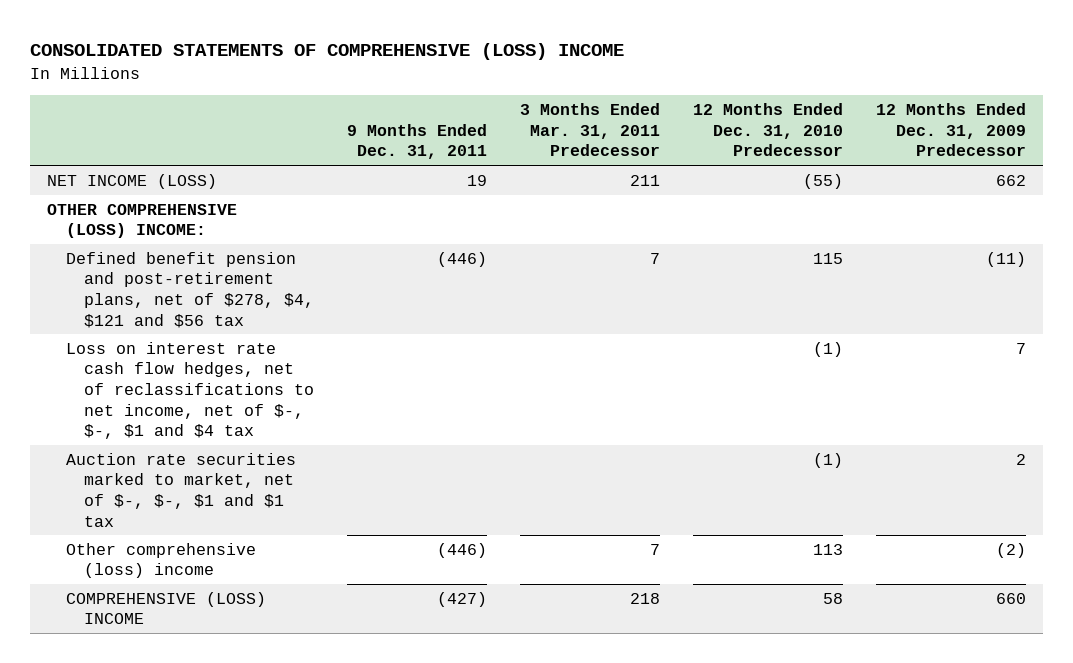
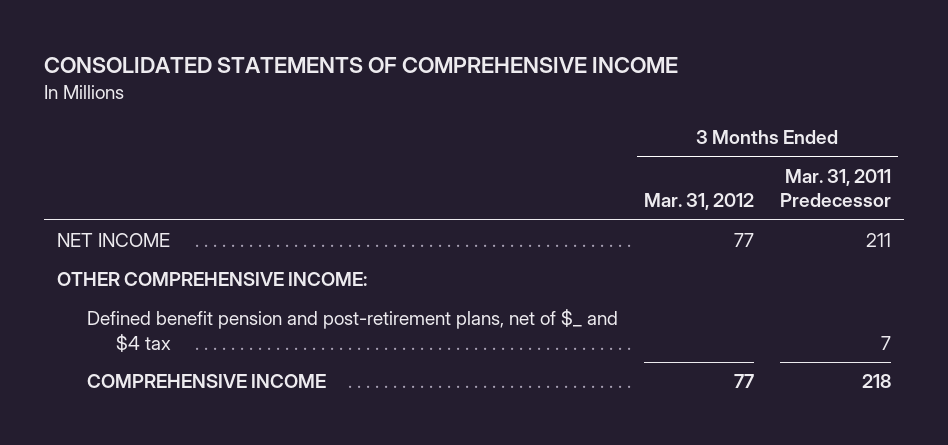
- CONSOLIDATED STATEMENTS OF COMPREHENSIVE (LOSS) INCOME
+ CONSOLIDATED STATEMENTS OF COMPREHENSIVE INCOME
- | 9 Months Ended Dec. 31, 2011 | 3 Months Ended Mar. 31, 2011 Predecessor | 12 Months Ended Dec. 31, 2010 Predecessor | 12 Months Ended Dec. 31, 2009 Predecessor
+ | 3 Months Ended Mar. 31, 2012 | 3 Months Ended Mar. 31, 2011 Predecessor
- NET INCOME (LOSS) | 19 | 211 | (55) | 662
- OTHER COMPREHENSIVE (LOSS) INCOME:
- Defined benefit pension and post-retirement plans, net of $278, $4, $121 and $56 tax | (446) | 7 | 115 | (11)
- Loss on interest rate cash flow hedges, net of reclassifications to net income, net of $-, $-, $1 and $4 tax | | | (1) | 7
- Auction rate securities marked to market, net of $-, $-, $1 and $1 tax | | | (1) | 2
- Other comprehensive (loss) income | (446) | 7 | 113 | (2)
- COMPREHENSIVE (LOSS) INCOME | (427) | 218 | 58 | 660
+ NET INCOME | 77 | 211
+ OTHER COMPREHENSIVE INCOME:
+ Defined benefit pension and post-retirement plans, net of $_ and $4 tax | | 7
+ COMPREHENSIVE INCOME | 77 | 218

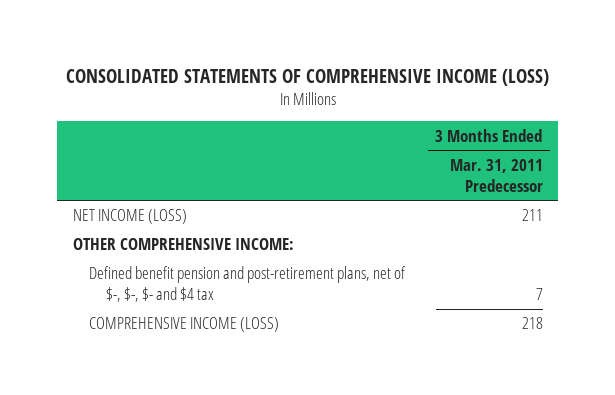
- CONSOLIDATED STATEMENTS OF COMPREHENSIVE INCOME
+ CONSOLIDATED STATEMENTS OF COMPREHENSIVE INCOME (LOSS)
- | 3 Months Ended Mar. 31, 2012 | 3 Months Ended Mar. 31, 2011 Predecessor
+ | 3 Months Ended Mar. 31, 2011 Predecessor
- NET INCOME | 77 | 211
+ NET INCOME (LOSS) | 211
- Defined benefit pension and post-retirement plans, net of $_ and $4 tax | | 7
- COMPREHENSIVE INCOME | 77 | 218
+ Defined benefit pension and post-retirement plans, net of $-, $-, $- and $4 tax | 7
+ COMPREHENSIVE INCOME (LOSS) | 218

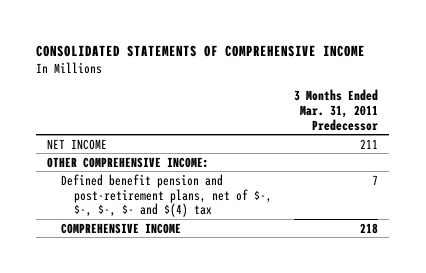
- CONSOLIDATED STATEMENTS OF COMPREHENSIVE INCOME (LOSS)
+ CONSOLIDATED STATEMENTS OF COMPREHENSIVE INCOME
- NET INCOME (LOSS) | 211
+ NET INCOME | 211
- Defined benefit pension and post-retirement plans, net of $-, $-, $- and $4 tax | 7
- COMPREHENSIVE INCOME (LOSS) | 218
+ Defined benefit pension and post-retirement plans, net of $-, $-, $-, $- and $(4) tax | 7
+ COMPREHENSIVE INCOME | 218

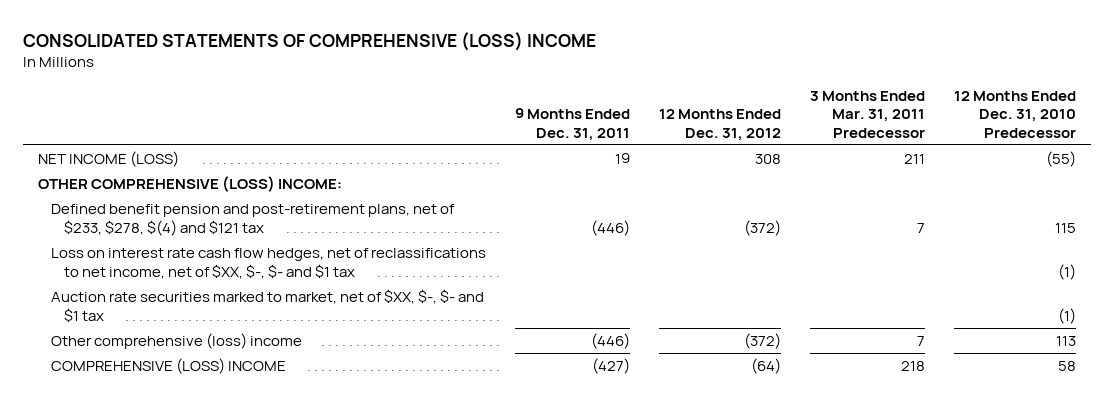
- CONSOLIDATED STATEMENTS OF COMPREHENSIVE INCOME
+ CONSOLIDATED STATEMENTS OF COMPREHENSIVE (LOSS) INCOME
- | 3 Months Ended Mar. 31, 2011 Predecessor
+ | 9 Months Ended Dec. 31, 2011 | 12 Months Ended Dec. 31, 2012 | 3 Months Ended Mar. 31, 2011 Predecessor | 12 Months Ended Dec. 31, 2010 Predecessor
- NET INCOME | 211
- OTHER COMPREHENSIVE INCOME:
- Defined benefit pension and post-retirement plans, net of $-, $-, $-, $- and $(4) tax | 7
- COMPREHENSIVE INCOME | 218
+ NET INCOME (LOSS) | 19 | 308 | 211 | (55)
+ OTHER COMPREHENSIVE (LOSS) INCOME:
+ Defined benefit pension and post-retirement plans, net of $233, $278, $(4) and $121 tax | (446) | (372) | 7 | 115
+ Loss on interest rate cash flow hedges, net of reclassifications to net income, net of $XX, $-, $- and $1 tax | | | | (1)
+ Auction rate securities marked to market, net of $XX, $-, $- and $1 tax | | | | (1)
+ Other comprehensive (loss) income | (446) | (372) | 7 | 113
+ COMPREHENSIVE (LOSS) INCOME | (427) | (64) | 218 | 58

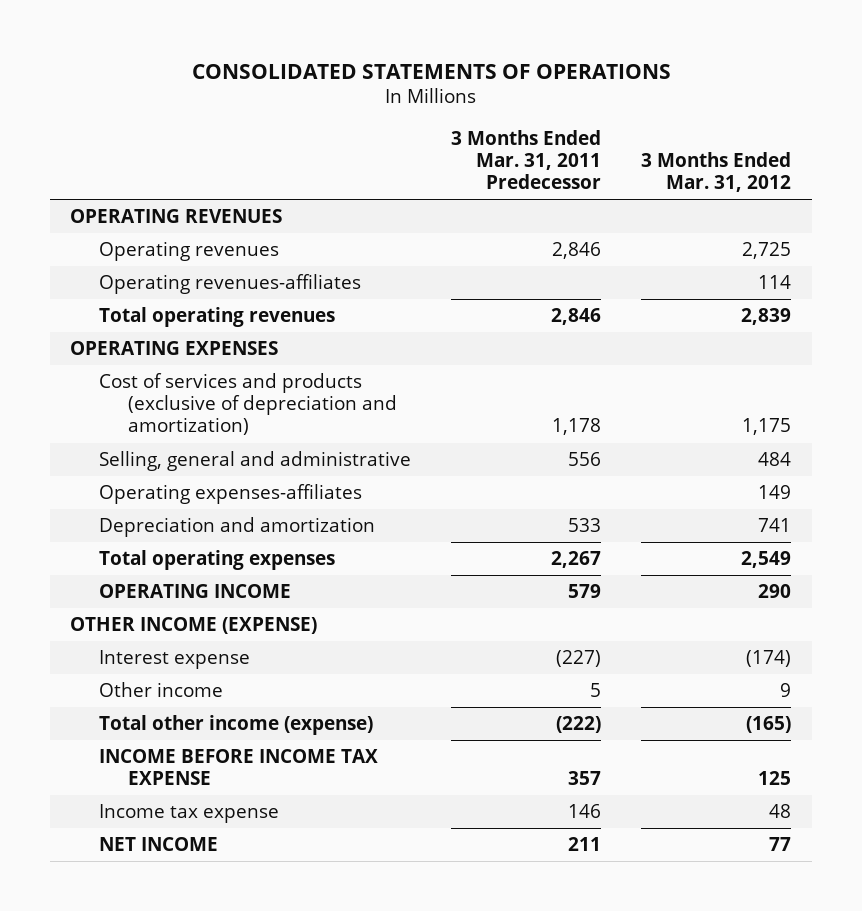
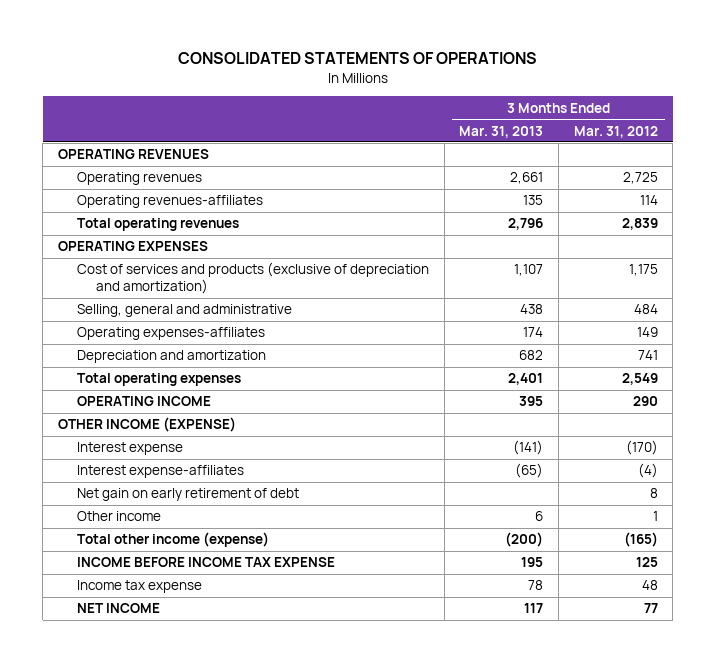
- | 3 Months Ended Mar. 31, 2011 Predecessor | 3 Months Ended Mar. 31, 2012
+ | 3 Months Ended Mar. 31, 2013 | 3 Months Ended Mar. 31, 2012
- Interest expense | (227) | (174)
- Other income | 5 | 9
+ Interest expense | (141) | (170)
+ Interest expense-affiliates | (65) | (4)
+ Net gain on early retirement of debt | | 8
+ Other income | 6 | 1

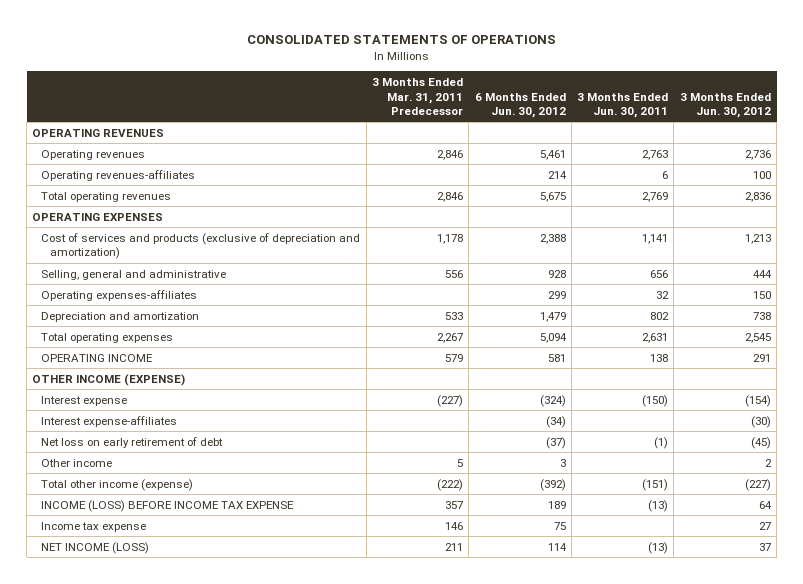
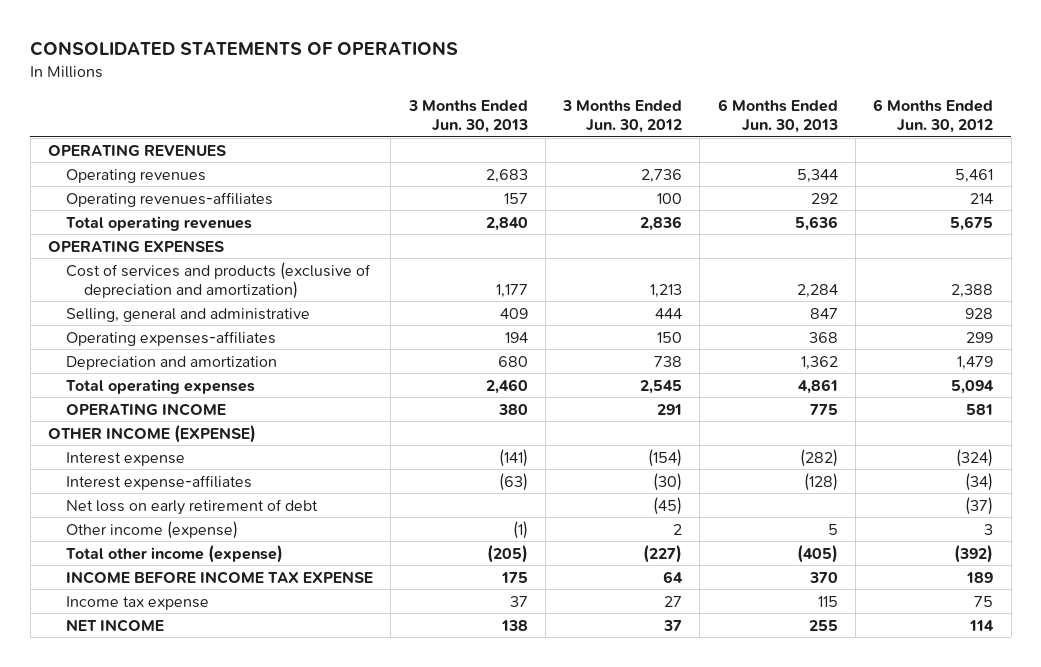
- | 3 Months Ended Mar. 31, 2011 Predecessor | 6 Months Ended Jun. 30, 2012 | 3 Months Ended Jun. 30, 2011 | 3 Months Ended Jun. 30, 2012
+ | 3 Months Ended Jun. 30, 2013 | 3 Months Ended Jun. 30, 2012 | 6 Months Ended Jun. 30, 2013 | 6 Months Ended Jun. 30, 2012
- Other income | 5 | 3 | | 2
+ Other income (expense) | (1) | 2 | 5 | 3
- INCOME (LOSS) BEFORE INCOME TAX EXPENSE | 357 | 189 | (13) | 64
+ INCOME BEFORE INCOME TAX EXPENSE | 175 | 64 | 370 | 189
- NET INCOME (LOSS) | 211 | 114 | (13) | 37
+ NET INCOME | 138 | 37 | 255 | 114

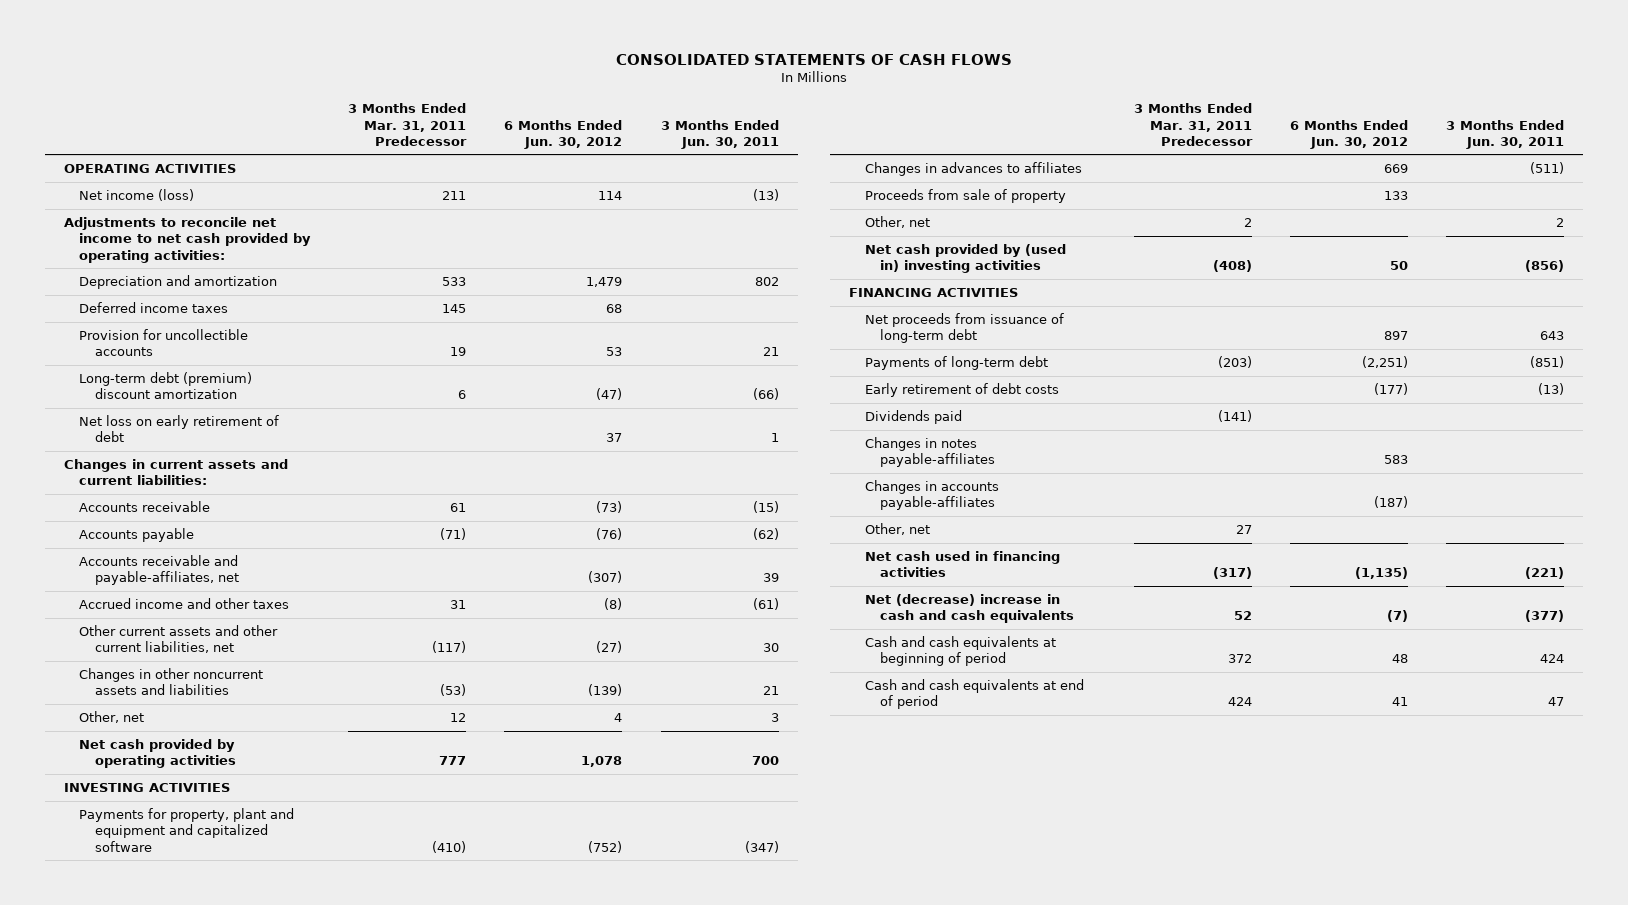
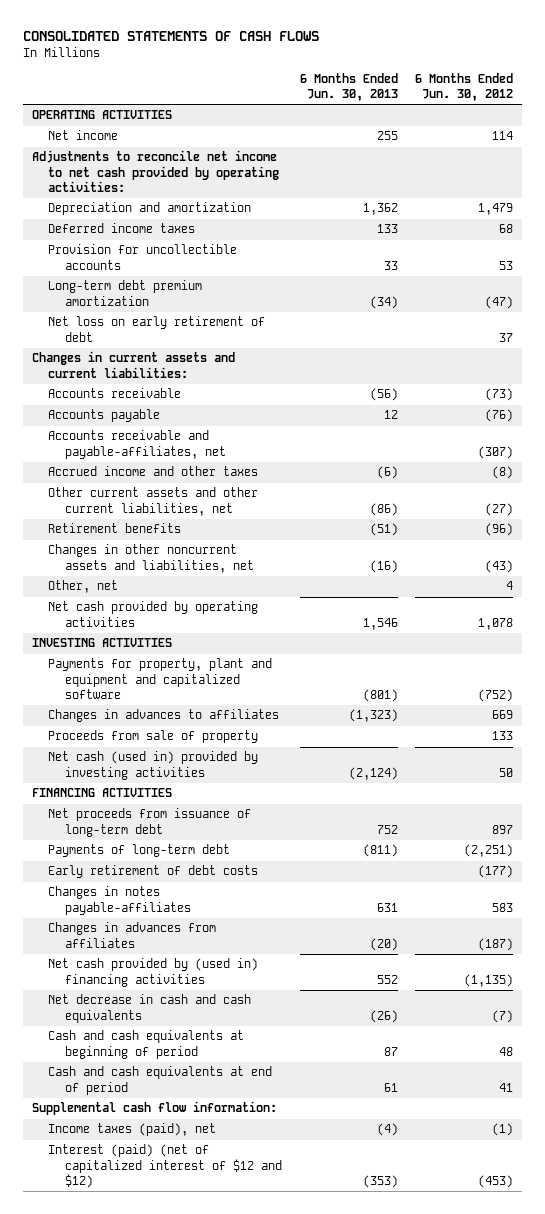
- | 3 Months Ended Mar. 31, 2011 Predecessor | 6 Months Ended Jun. 30, 2012 | 3 Months Ended Jun. 30, 2011
+ | 6 Months Ended Jun. 30, 2013 | 6 Months Ended Jun. 30, 2012
- Net income (loss) | 211 | 114 | (13)
+ Net income | 255 | 114
- Long-term debt (premium) discount amortization | 6 | (47) | (66)
+ Long-term debt premium amortization | (34) | (47)
- Changes in other noncurrent assets and liabilities | (53) | (139) | 21
+ Retirement benefits | (51) | (96)
+ Changes in other noncurrent assets and liabilities, net | (16) | (43)
- Other, net | 2 | | 2
- Net cash provided by (used in) investing activities | (408) | 50 | (856)
+ Net cash (used in) provided by investing activities | (2,124) | 50
- Dividends paid | (141) | |
- Changes in accounts payable-affiliates | | (187) |
- Other, net | 27 | |
- Net cash used in financing activities | (317) | (1,135) | (221)
- Net (decrease) increase in cash and cash equivalents | 52 | (7) | (377)
+ Changes in advances from affiliates | (20) | (187)
+ Net cash provided by (used in) financing activities | 552 | (1,135)
+ Net decrease in cash and cash equivalents | (26) | (7)
+ Supplemental cash flow information:
+ Income taxes (paid), net | (4) | (1)
+ Interest (paid) (net of capitalized interest of $12 and $12) | (353) | (453)

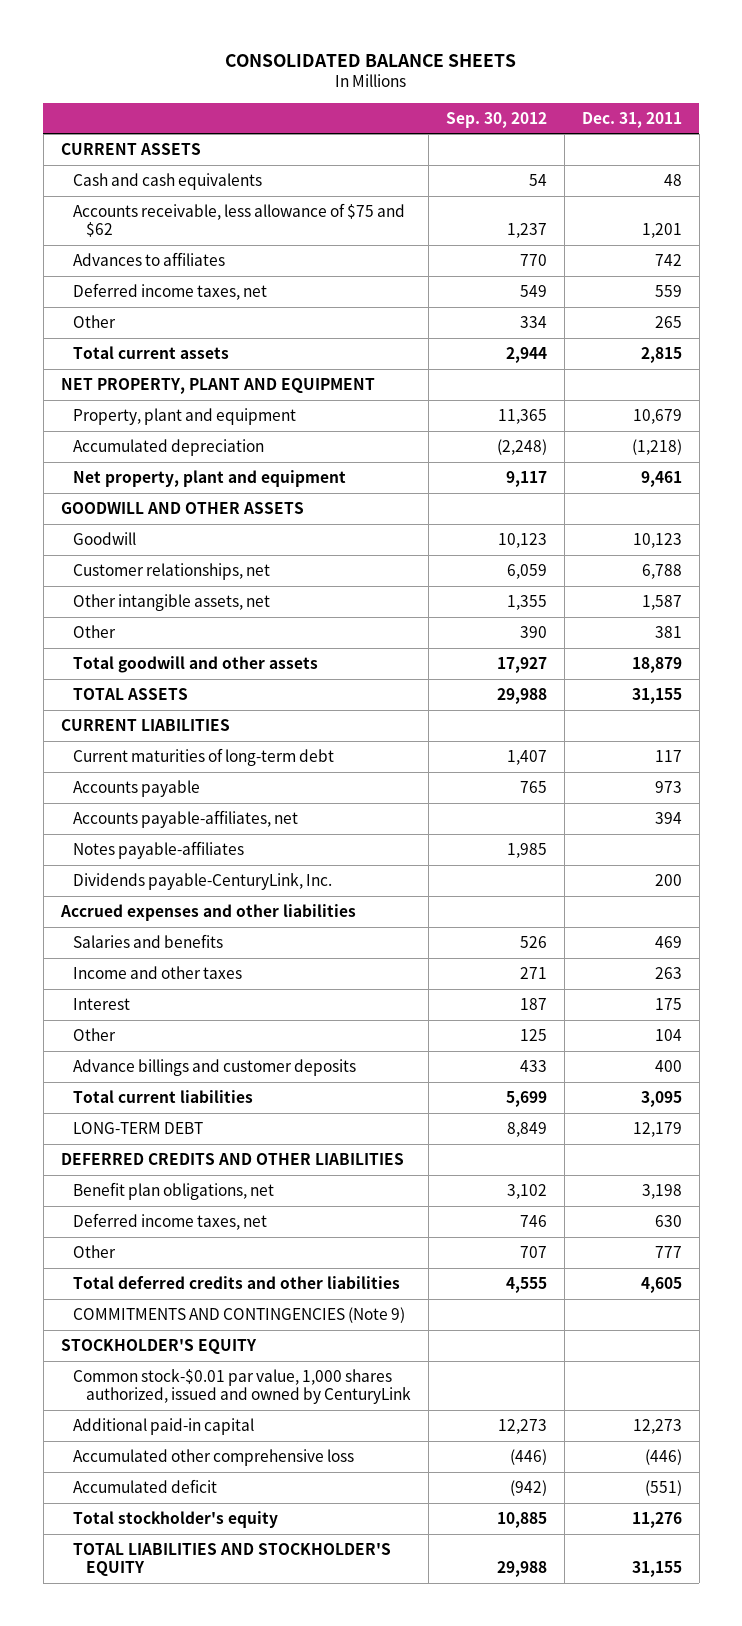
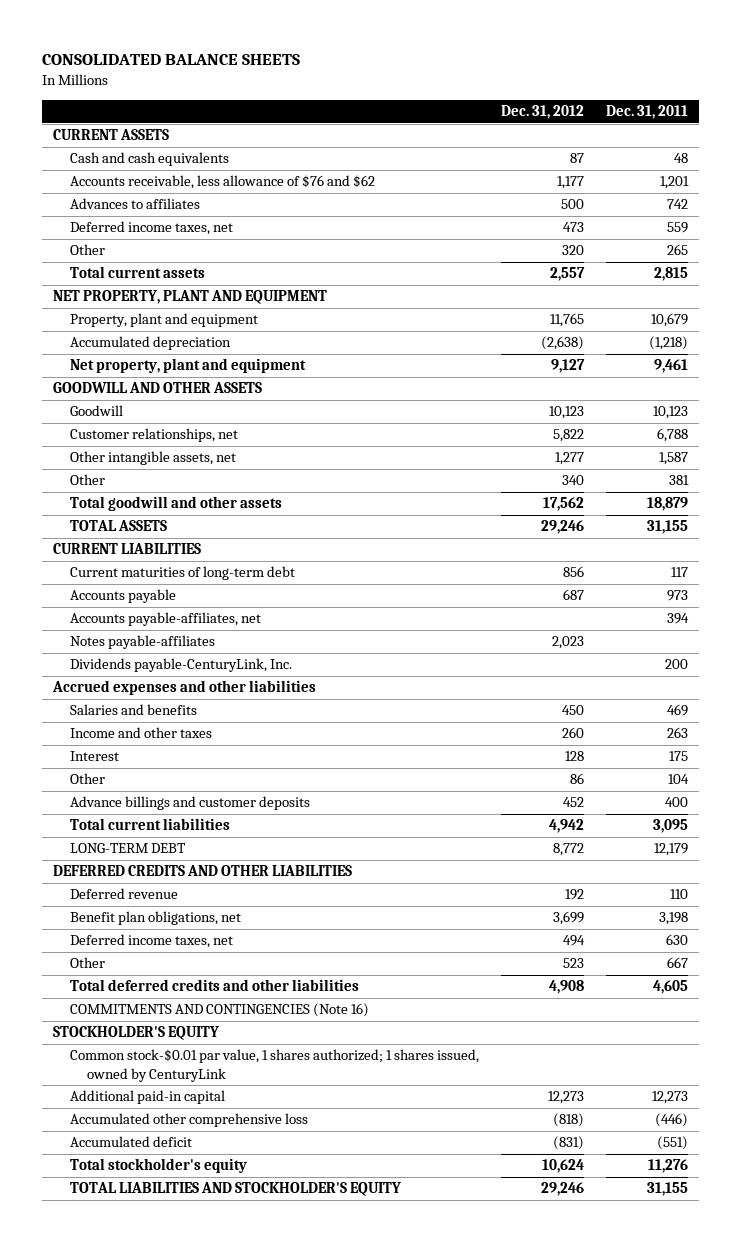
- | Sep. 30, 2012 | Dec. 31, 2011
+ | Dec. 31, 2012 | Dec. 31, 2011
- Accounts receivable, less allowance of $75 and $62 | 1,237 | 1,201
+ Accounts receivable, less allowance of $76 and $62 | 1,177 | 1,201
+ Deferred revenue | 192 | 110
- Other | 707 | 777
+ Other | 523 | 667
- COMMITMENTS AND CONTINGENCIES (Note 9)
+ COMMITMENTS AND CONTINGENCIES (Note 16)
- Common stock-$0.01 par value, 1,000 shares authorized, issued and owned by CenturyLink
+ Common stock-$0.01 par value, 1 shares authorized; 1 shares issued, owned by CenturyLink

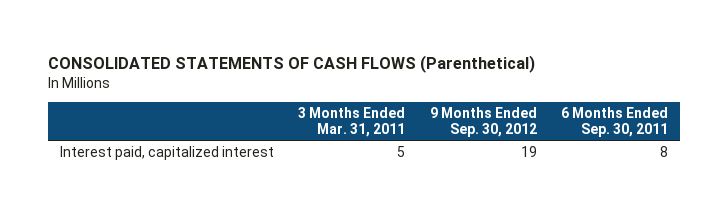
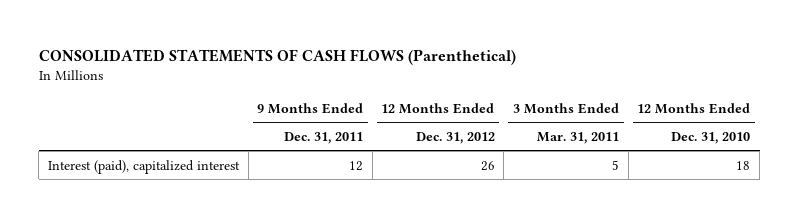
- | 3 Months Ended Mar. 31, 2011 | 9 Months Ended Sep. 30, 2012 | 6 Months Ended Sep. 30, 2011
+ | 9 Months Ended Dec. 31, 2011 | 12 Months Ended Dec. 31, 2012 | 3 Months Ended Mar. 31, 2011 | 12 Months Ended Dec. 31, 2010
- Interest paid, capitalized interest | 5 | 19 | 8
+ Interest (paid), capitalized interest | 12 | 26 | 5 | 18

